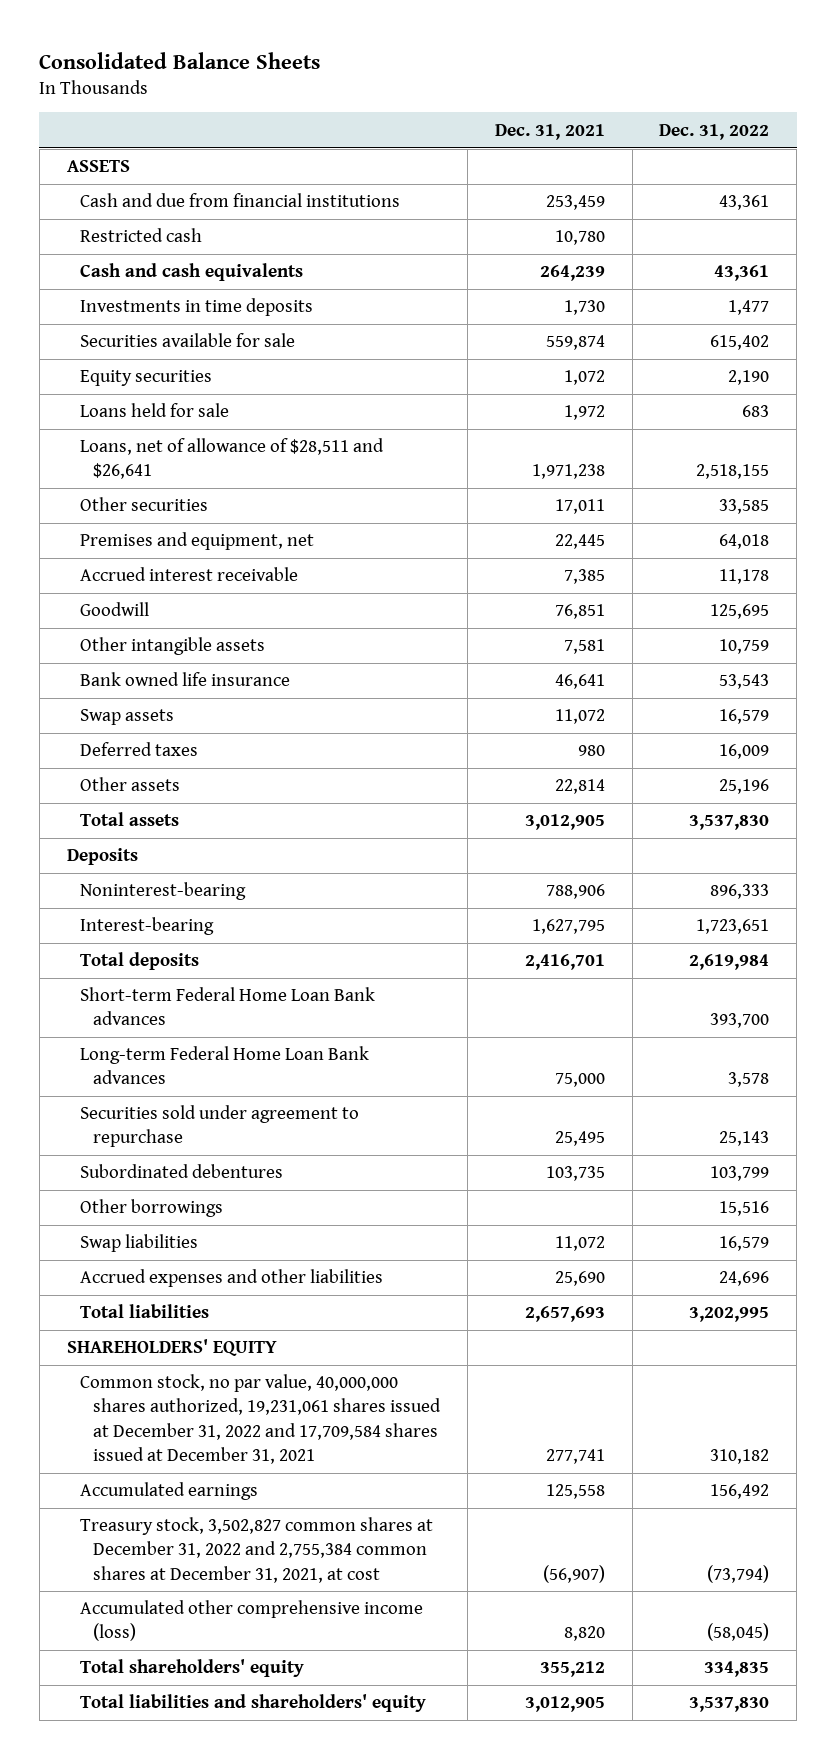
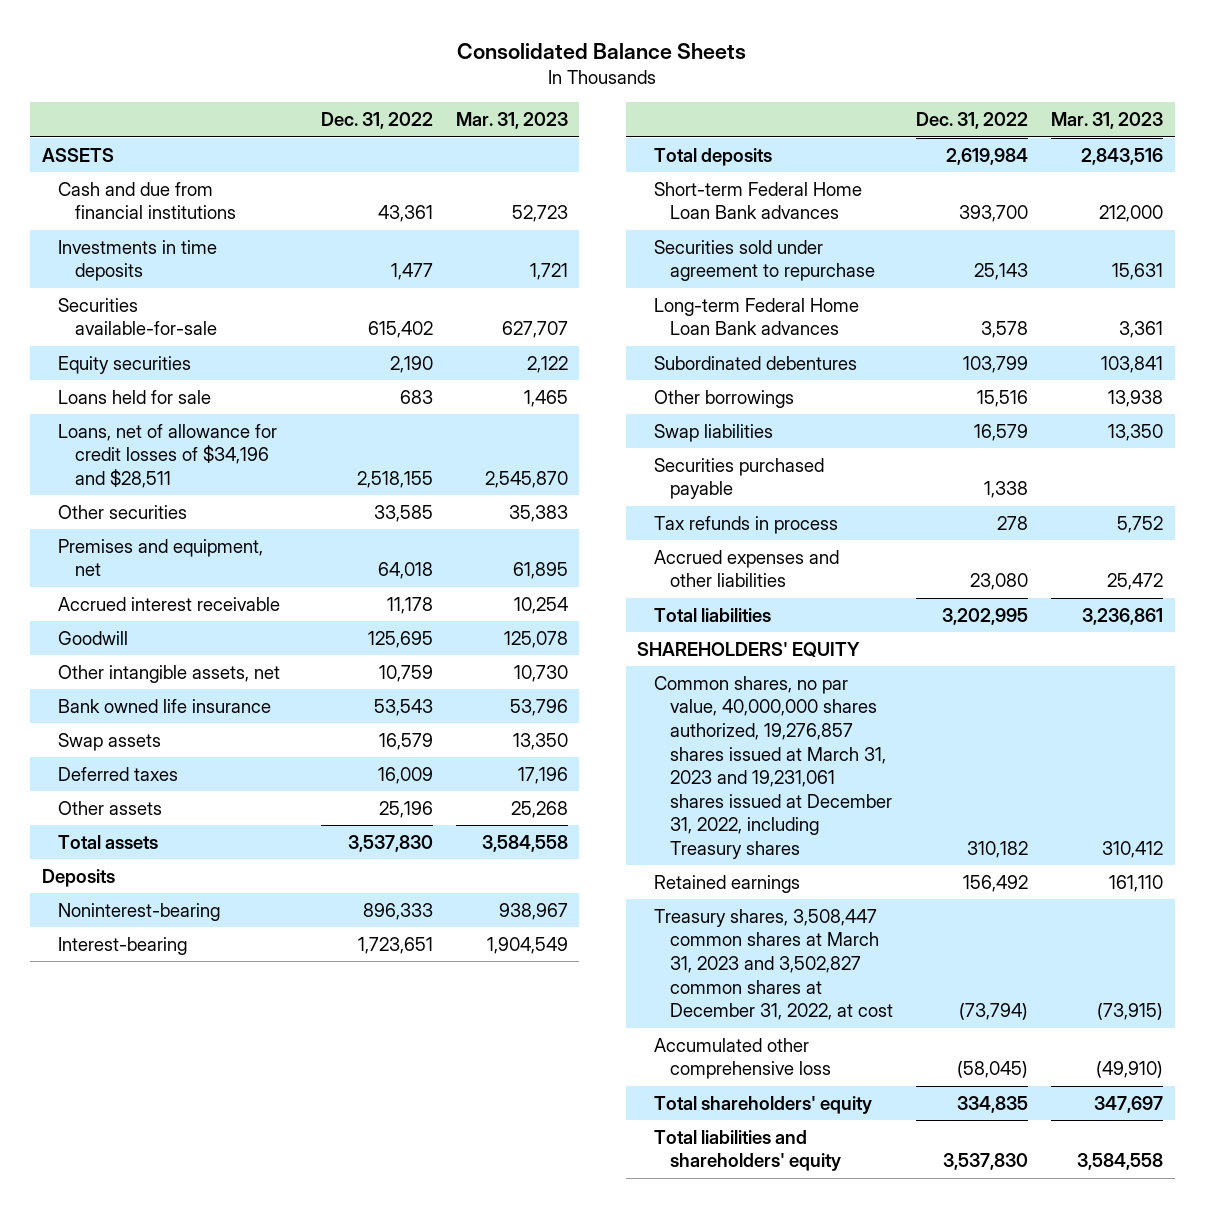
- | Dec. 31, 2021 | Dec. 31, 2022
+ | Dec. 31, 2022 | Mar. 31, 2023
- Restricted cash | 10,780 |
- Cash and cash equivalents | 264,239 | 43,361
- Securities available for sale | 559,874 | 615,402
+ Securities available-for-sale | 615,402 | 627,707
- Loans, net of allowance of $28,511 and $26,641 | 1,971,238 | 2,518,155
+ Loans, net of allowance for credit losses of $34,196 and $28,511 | 2,518,155 | 2,545,870
- Other intangible assets | 7,581 | 10,759
+ Other intangible assets, net | 10,759 | 10,730
moved down: Long-term Federal Home Loan Bank advances | 3,578 | 3,361
- Accrued expenses and other liabilities | 25,690 | 24,696
+ Securities purchased payable | 1,338 |
+ Tax refunds in process | 278 | 5,752
+ Accrued expenses and other liabilities | 23,080 | 25,472
- Common stock, no par value, 40,000,000 shares authorized, 19,231,061 shares issued at December 31, 2022 and 17,709,584 shares issued at December 31, 2021 | 277,741 | 310,182
- Accumulated earnings | 125,558 | 156,492
- Treasury stock, 3,502,827 common shares at December 31, 2022 and 2,755,384 common shares at December 31, 2021, at cost | (56,907) | (73,794)
- Accumulated other comprehensive income (loss) | 8,820 | (58,045)
+ Common shares, no par value, 40,000,000 shares authorized, 19,276,857 shares issued at March 31, 2023 and 19,231,061 shares issued at December 31, 2022, including Treasury shares | 310,182 | 310,412
+ Retained earnings | 156,492 | 161,110
+ Treasury shares, 3,508,447 common shares at March 31, 2023 and 3,502,827 common shares at December 31, 2022, at cost | (73,794) | (73,915)
+ Accumulated other comprehensive loss | (58,045) | (49,910)

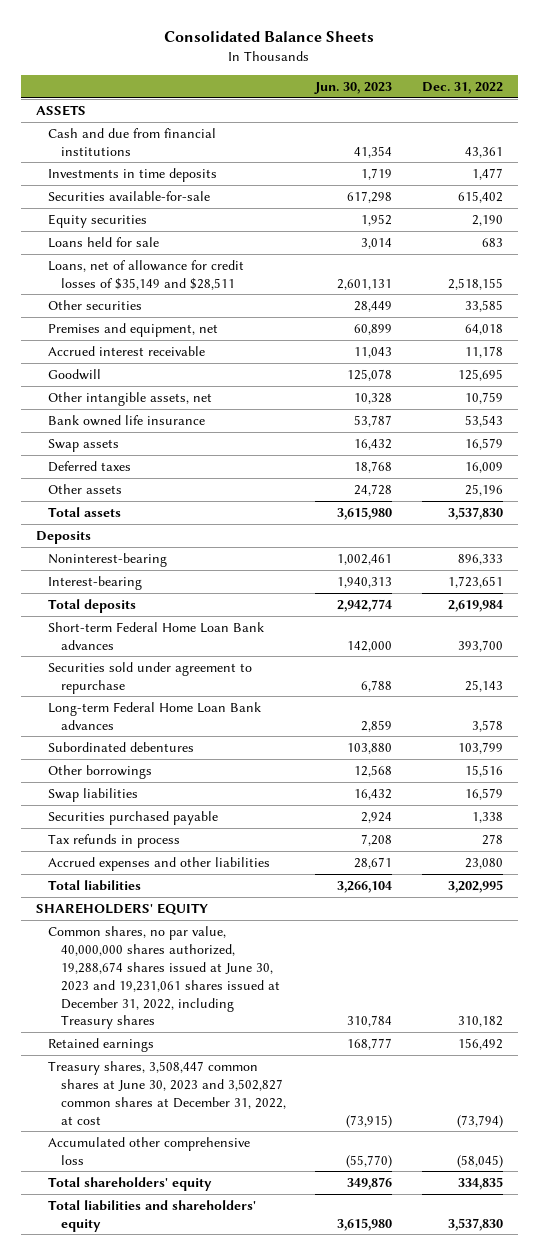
- | Dec. 31, 2022 | Mar. 31, 2023
+ | Jun. 30, 2023 | Dec. 31, 2022
- Loans, net of allowance for credit losses of $34,196 and $28,511 | 2,518,155 | 2,545,870
+ Loans, net of allowance for credit losses of $35,149 and $28,511 | 2,601,131 | 2,518,155
- Common shares, no par value, 40,000,000 shares authorized, 19,276,857 shares issued at March 31, 2023 and 19,231,061 shares issued at December 31, 2022, including Treasury shares | 310,182 | 310,412
+ Common shares, no par value, 40,000,000 shares authorized, 19,288,674 shares issued at June 30, 2023 and 19,231,061 shares issued at December 31, 2022, including Treasury shares | 310,784 | 310,182
- Treasury shares, 3,508,447 common shares at March 31, 2023 and 3,502,827 common shares at December 31, 2022, at cost | (73,794) | (73,915)
+ Treasury shares, 3,508,447 common shares at June 30, 2023 and 3,502,827 common shares at December 31, 2022, at cost | (73,915) | (73,794)

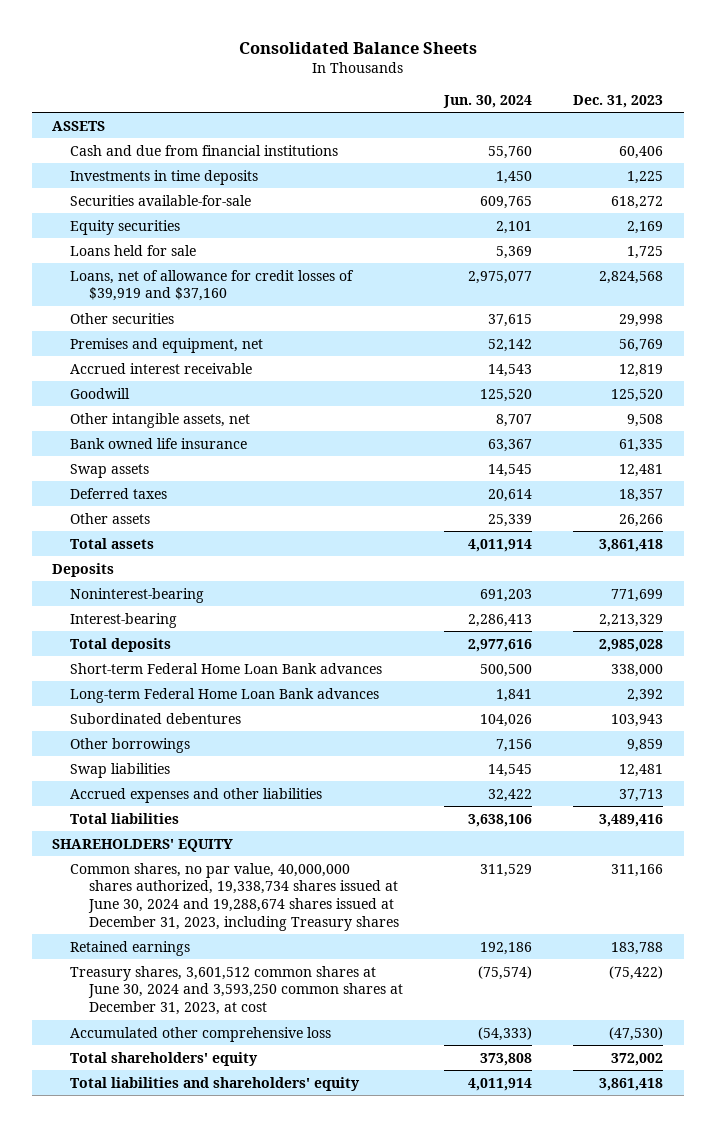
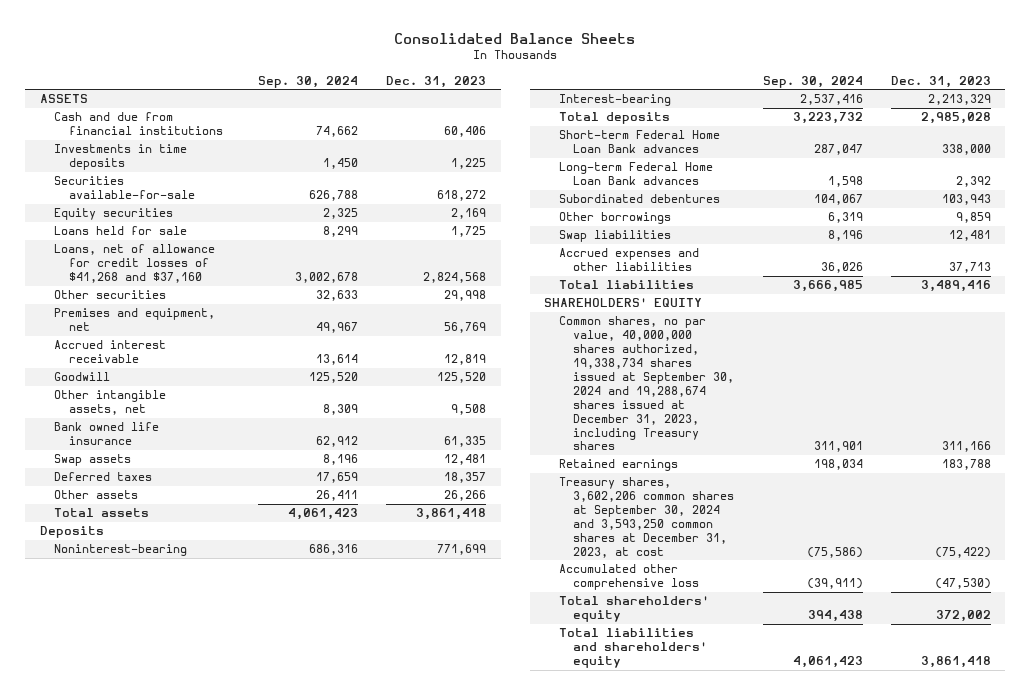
- | Jun. 30, 2024 | Dec. 31, 2023
+ | Sep. 30, 2024 | Dec. 31, 2023
- Loans, net of allowance for credit losses of $39,919 and $37,160 | 2,975,077 | 2,824,568
+ Loans, net of allowance for credit losses of $41,268 and $37,160 | 3,002,678 | 2,824,568
- Common shares, no par value, 40,000,000 shares authorized, 19,338,734 shares issued at June 30, 2024 and 19,288,674 shares issued at December 31, 2023, including Treasury shares | 311,529 | 311,166
+ Common shares, no par value, 40,000,000 shares authorized, 19,338,734 shares issued at September 30, 2024 and 19,288,674 shares issued at December 31, 2023, including Treasury shares | 311,901 | 311,166
- Treasury shares, 3,601,512 common shares at June 30, 2024 and 3,593,250 common shares at December 31, 2023, at cost | (75,574) | (75,422)
+ Treasury shares, 3,602,206 common shares at September 30, 2024 and 3,593,250 common shares at December 31, 2023, at cost | (75,586) | (75,422)

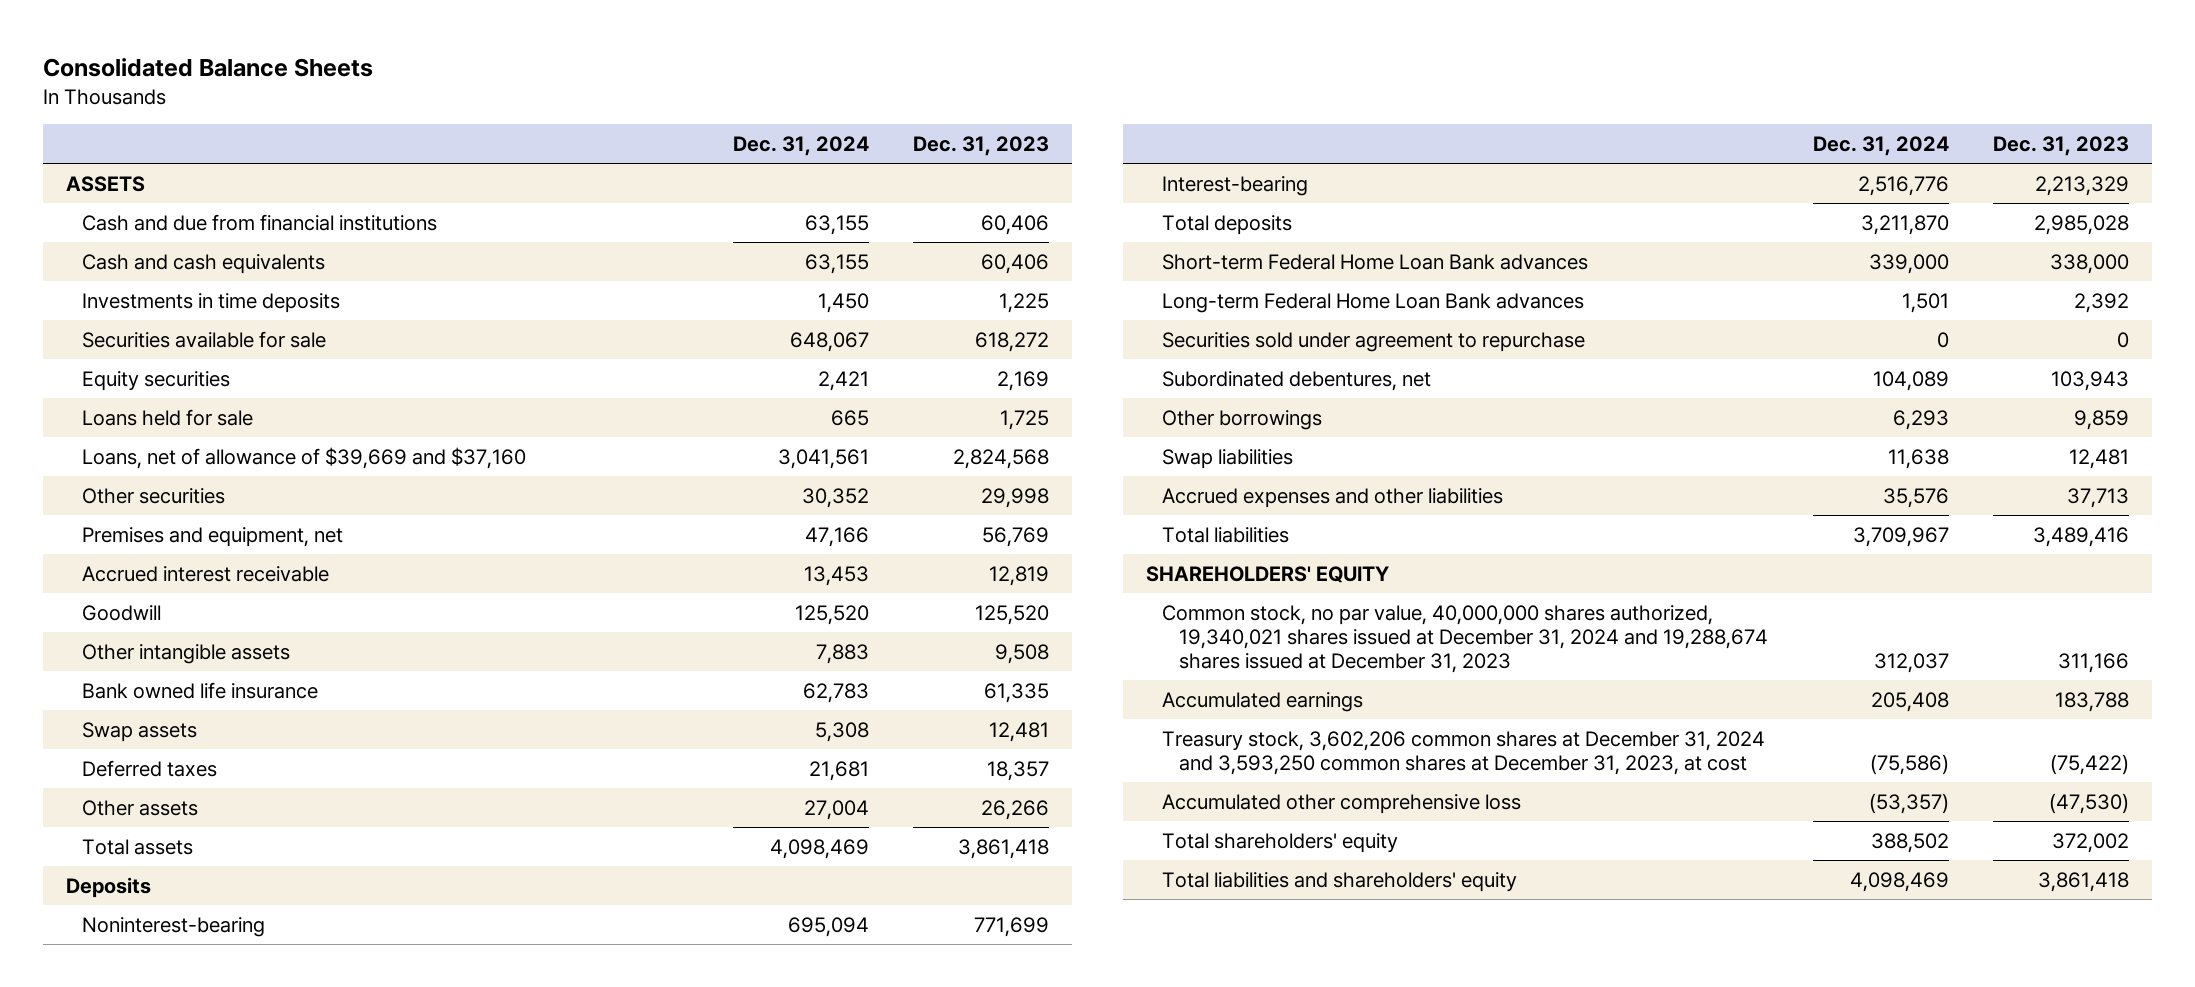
- | Sep. 30, 2024 | Dec. 31, 2023
+ | Dec. 31, 2024 | Dec. 31, 2023
+ Cash and cash equivalents | 63,155 | 60,406
- Securities available-for-sale | 626,788 | 618,272
+ Securities available for sale | 648,067 | 618,272
- Loans, net of allowance for credit losses of $41,268 and $37,160 | 3,002,678 | 2,824,568
+ Loans, net of allowance of $39,669 and $37,160 | 3,041,561 | 2,824,568
- Other intangible assets, net | 8,309 | 9,508
+ Other intangible assets | 7,883 | 9,508
- Subordinated debentures | 104,067 | 103,943
+ Securities sold under agreement to repurchase | 0 | 0
+ Subordinated debentures, net | 104,089 | 103,943
- Common shares, no par value, 40,000,000 shares authorized, 19,338,734 shares issued at September 30, 2024 and 19,288,674 shares issued at December 31, 2023, including Treasury shares | 311,901 | 311,166
- Retained earnings | 198,034 | 183,788
- Treasury shares, 3,602,206 common shares at September 30, 2024 and 3,593,250 common shares at December 31, 2023, at cost | (75,586) | (75,422)
+ Common stock, no par value, 40,000,000 shares authorized, 19,340,021 shares issued at December 31, 2024 and 19,288,674 shares issued at December 31, 2023 | 312,037 | 311,166
+ Accumulated earnings | 205,408 | 183,788
+ Treasury stock, 3,602,206 common shares at December 31, 2024 and 3,593,250 common shares at December 31, 2023, at cost | (75,586) | (75,422)

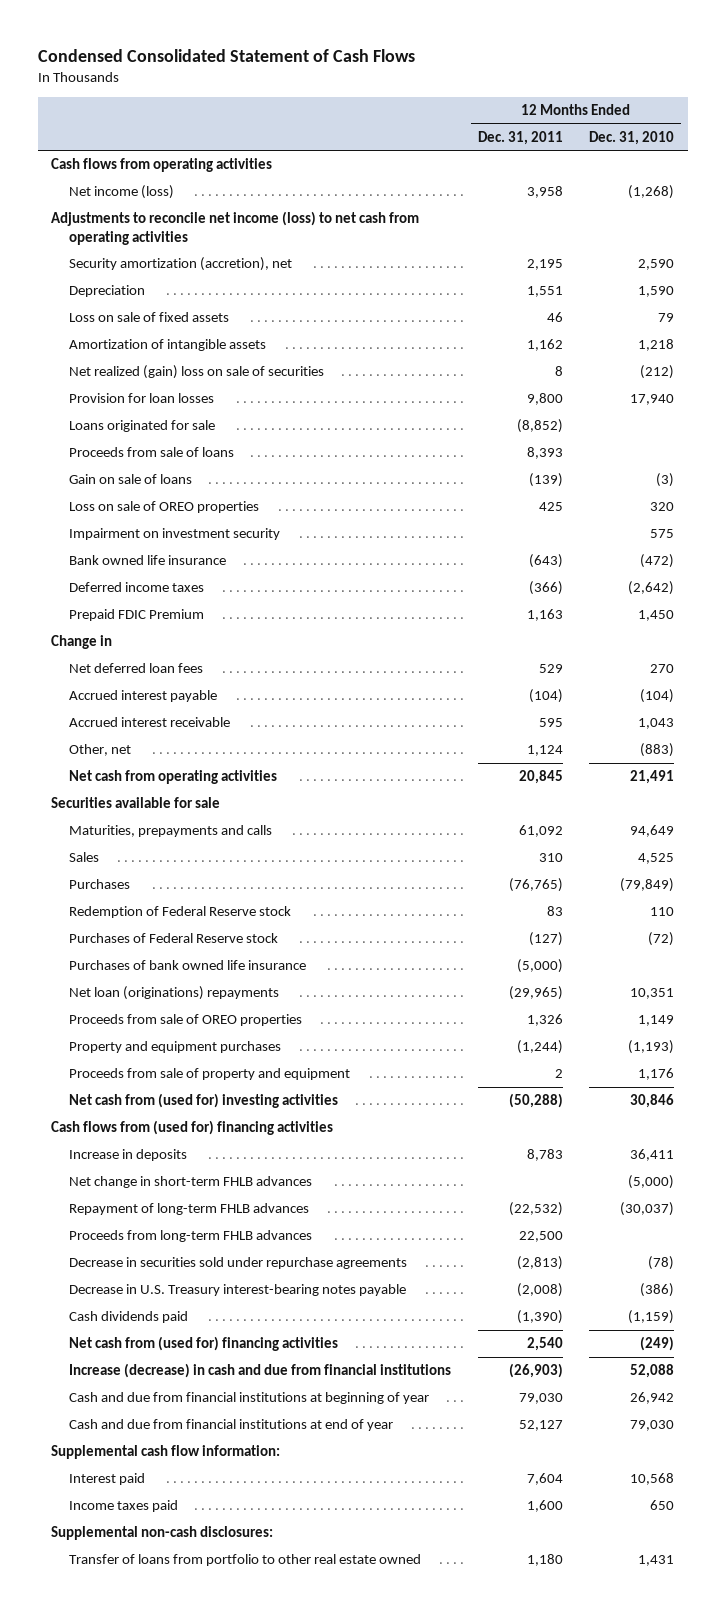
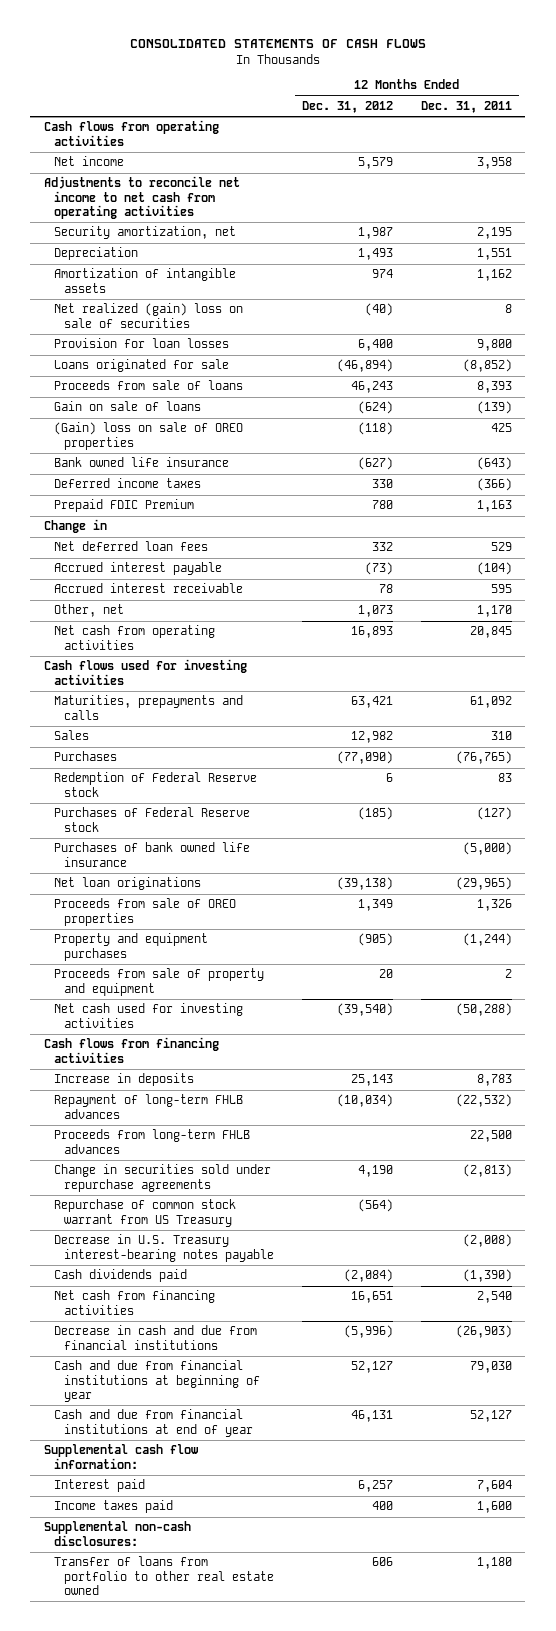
- Condensed Consolidated Statement of Cash Flows
+ CONSOLIDATED STATEMENTS OF CASH FLOWS
- | 12 Months Ended Dec. 31, 2011 | 12 Months Ended Dec. 31, 2010
+ | 12 Months Ended Dec. 31, 2012 | 12 Months Ended Dec. 31, 2011
- Net income (loss) | 3,958 | (1,268)
- Adjustments to reconcile net income (loss) to net cash from operating activities
- Security amortization (accretion), net | 2,195 | 2,590
+ Net income | 5,579 | 3,958
+ Adjustments to reconcile net income to net cash from operating activities
+ Security amortization, net | 1,987 | 2,195
- Loss on sale of fixed assets | 46 | 79
- Loss on sale of OREO properties | 425 | 320
- Impairment on investment security | | 575
+ (Gain) loss on sale of OREO properties | (118) | 425
- Other, net | 1,124 | (883)
+ Other, net | 1,073 | 1,170
- Securities available for sale
+ Cash flows used for investing activities
- Net loan (originations) repayments | (29,965) | 10,351
+ Net loan originations | (39,138) | (29,965)
- Net cash from (used for) investing activities | (50,288) | 30,846
- Cash flows from (used for) financing activities
+ Net cash used for investing activities | (39,540) | (50,288)
+ Cash flows from financing activities
- Net change in short-term FHLB advances | | (5,000)
- Decrease in securities sold under repurchase agreements | (2,813) | (78)
+ Change in securities sold under repurchase agreements | 4,190 | (2,813)
+ Repurchase of common stock warrant from US Treasury | (564) |
- Net cash from (used for) financing activities | 2,540 | (249)
- Increase (decrease) in cash and due from financial institutions | (26,903) | 52,088
+ Net cash from financing activities | 16,651 | 2,540
+ Decrease in cash and due from financial institutions | (5,996) | (26,903)

